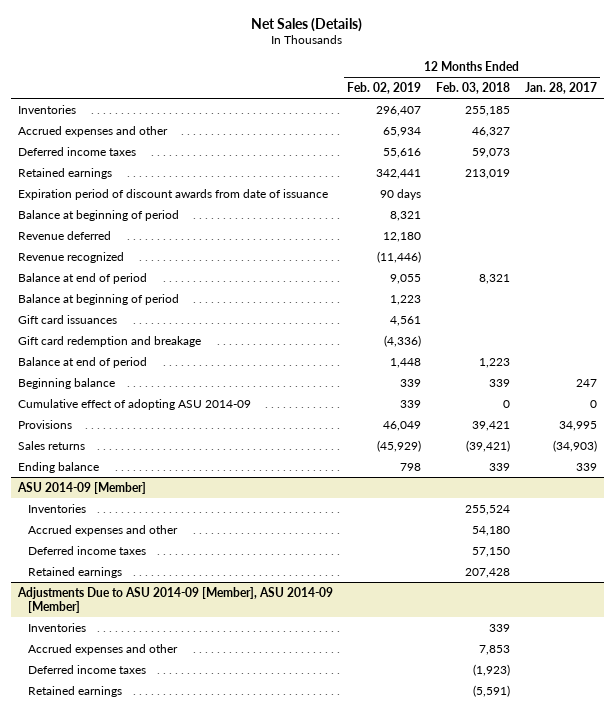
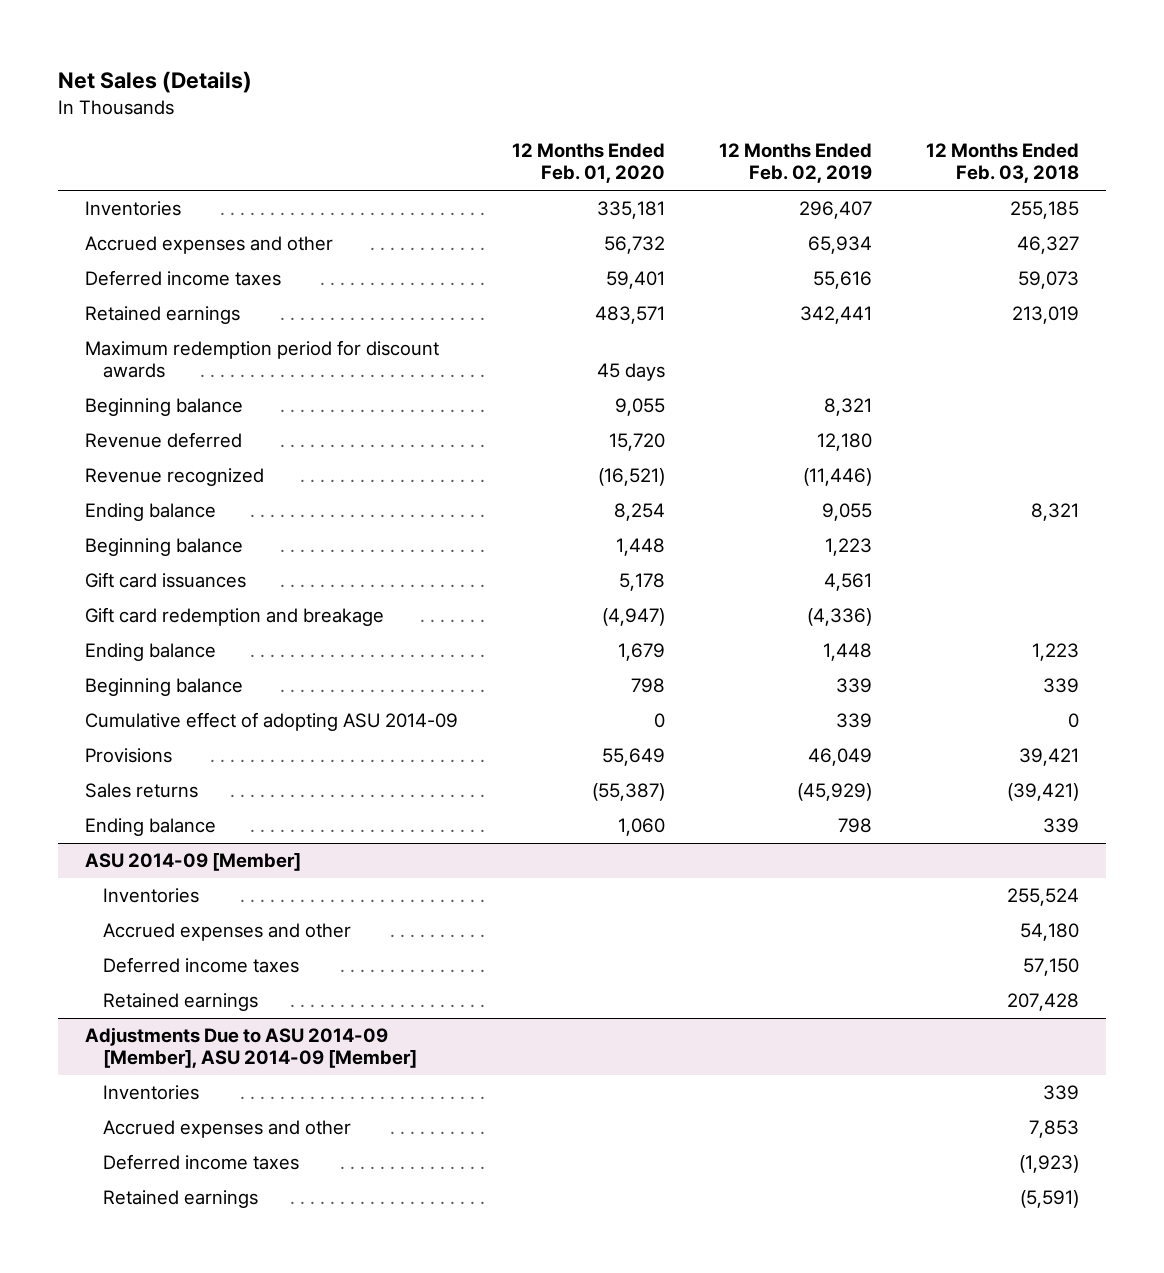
- | 12 Months Ended Feb. 02, 2019 | 12 Months Ended Feb. 03, 2018 | 12 Months Ended Jan. 28, 2017
+ | 12 Months Ended Feb. 01, 2020 | 12 Months Ended Feb. 02, 2019 | 12 Months Ended Feb. 03, 2018
- Expiration period of discount awards from date of issuance | 90 days | |
- Balance at beginning of period | 8,321 | |
+ Maximum redemption period for discount awards | 45 days | |
+ Beginning balance | 9,055 | 8,321 |
- Balance at end of period | 9,055 | 8,321 |
- Balance at beginning of period | 1,223 | |
+ Ending balance | 8,254 | 9,055 | 8,321
+ Beginning balance | 1,448 | 1,223 |
- Balance at end of period | 1,448 | 1,223 |
+ Ending balance | 1,679 | 1,448 | 1,223

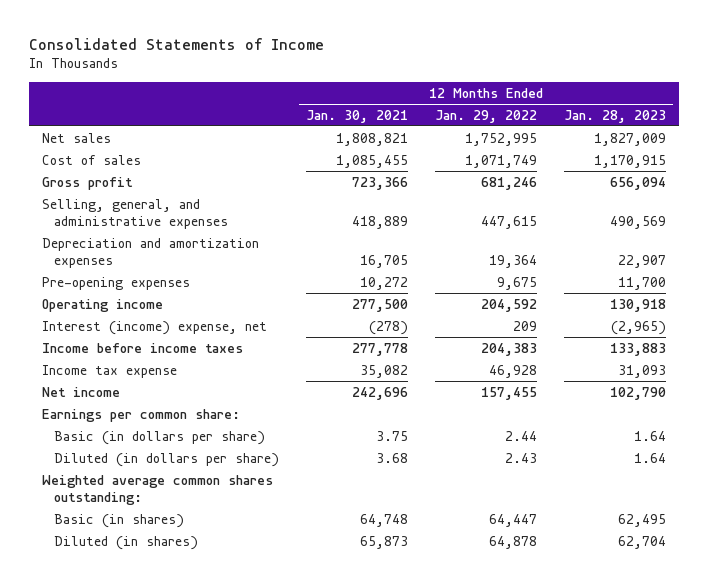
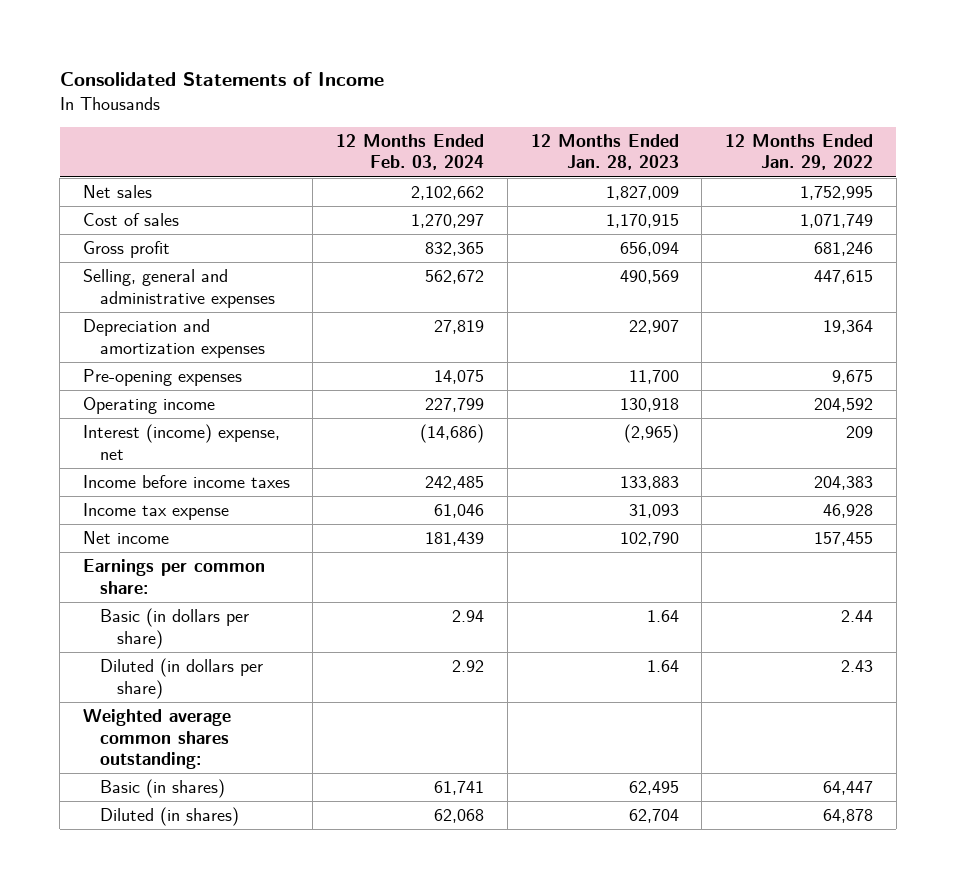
- | 12 Months Ended Jan. 30, 2021 | 12 Months Ended Jan. 29, 2022 | 12 Months Ended Jan. 28, 2023
+ | 12 Months Ended Feb. 03, 2024 | 12 Months Ended Jan. 28, 2023 | 12 Months Ended Jan. 29, 2022
- Selling, general, and administrative expenses | 418,889 | 447,615 | 490,569
+ Selling, general and administrative expenses | 562,672 | 490,569 | 447,615

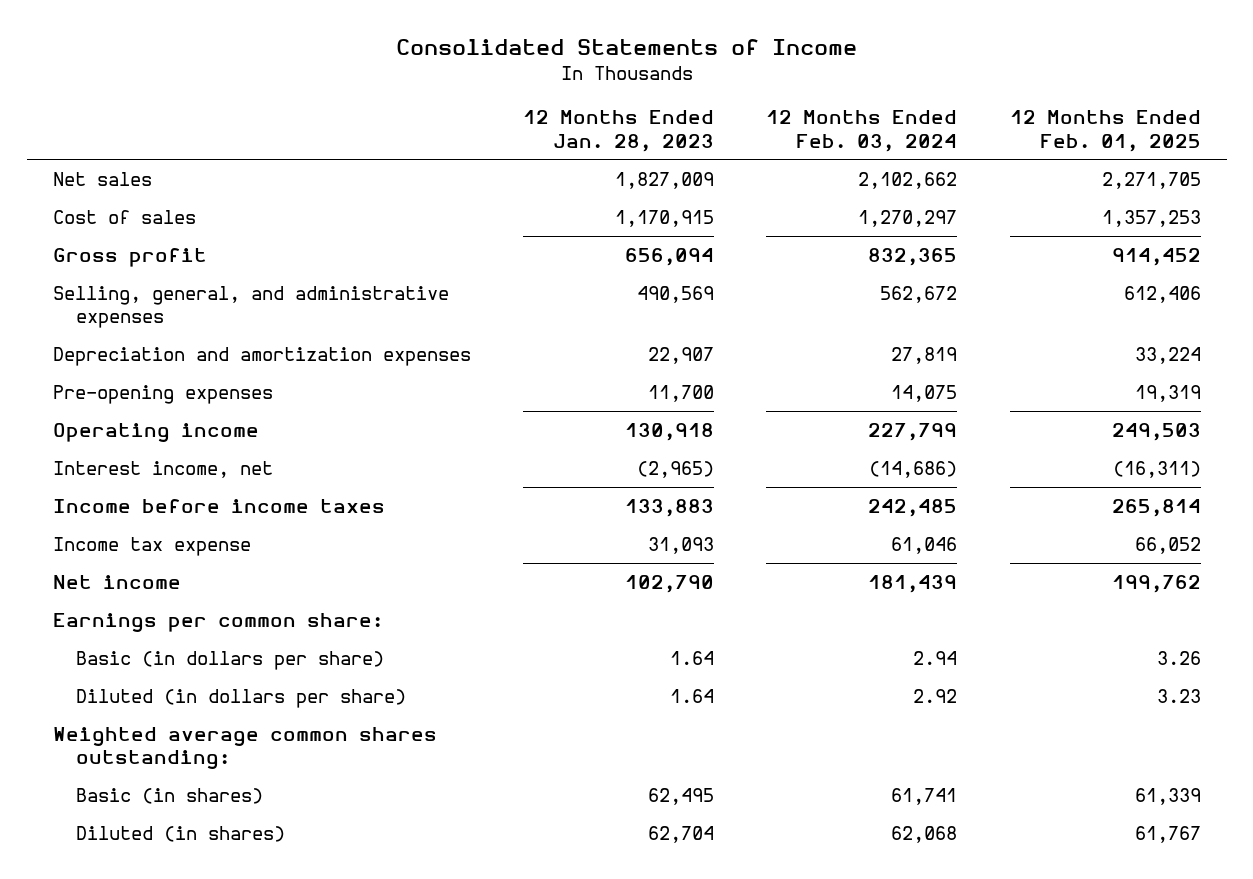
- | 12 Months Ended Feb. 03, 2024 | 12 Months Ended Jan. 28, 2023 | 12 Months Ended Jan. 29, 2022
+ | 12 Months Ended Jan. 28, 2023 | 12 Months Ended Feb. 03, 2024 | 12 Months Ended Feb. 01, 2025
- Selling, general and administrative expenses | 562,672 | 490,569 | 447,615
+ Selling, general, and administrative expenses | 490,569 | 562,672 | 612,406
- Interest (income) expense, net | (14,686) | (2,965) | 209
+ Interest income, net | (2,965) | (14,686) | (16,311)

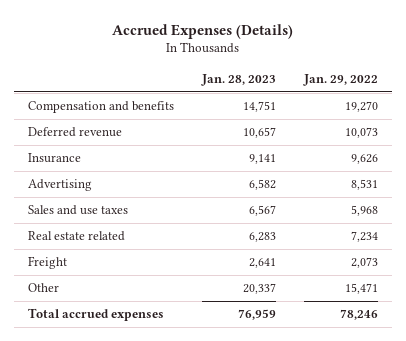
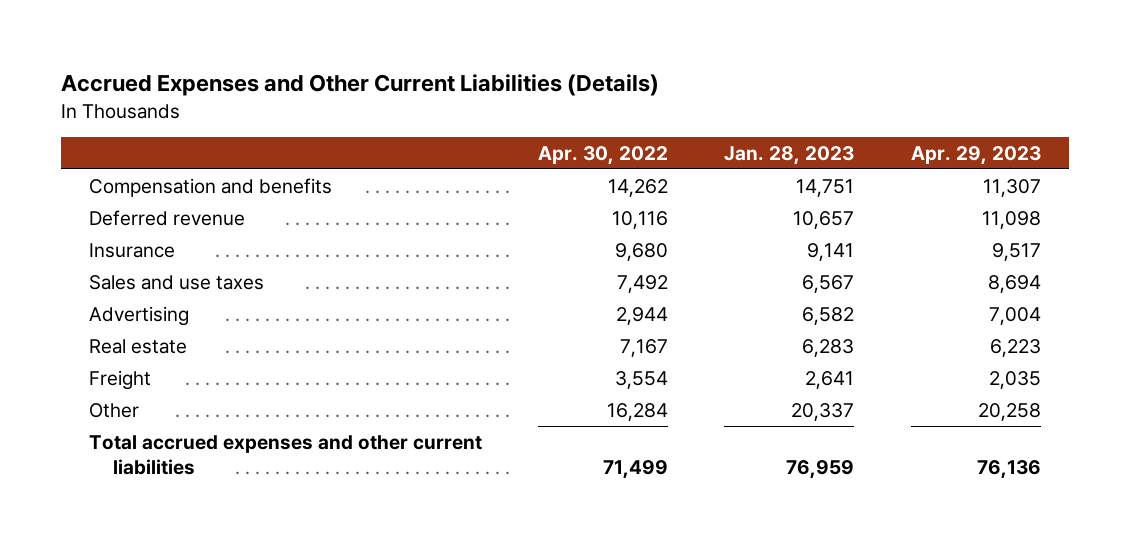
- Accrued Expenses (Details)
+ Accrued Expenses and Other Current Liabilities (Details)
- | Jan. 28, 2023 | Jan. 29, 2022
+ | Apr. 30, 2022 | Jan. 28, 2023 | Apr. 29, 2023
- Real estate related | 6,283 | 7,234
moved down: Advertising | 2,944 | 6,582 | 7,004
+ Real estate | 7,167 | 6,283 | 6,223
- Total accrued expenses | 76,959 | 78,246
+ Total accrued expenses and other current liabilities | 71,499 | 76,959 | 76,136

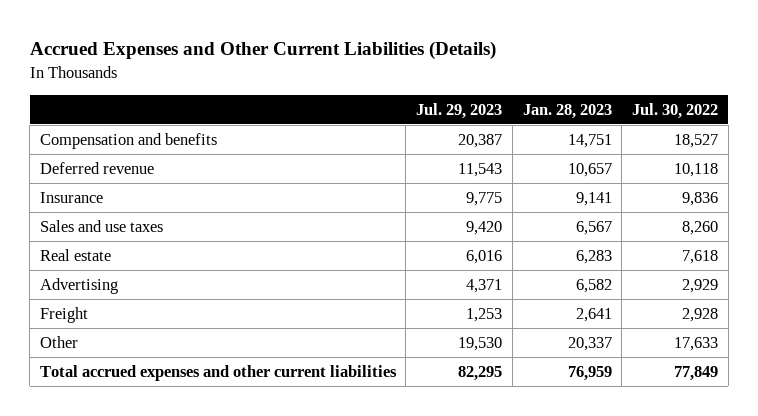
- | Apr. 30, 2022 | Jan. 28, 2023 | Apr. 29, 2023
+ | Jul. 29, 2023 | Jan. 28, 2023 | Jul. 30, 2022
moved down: Advertising | 4,371 | 6,582 | 2,929

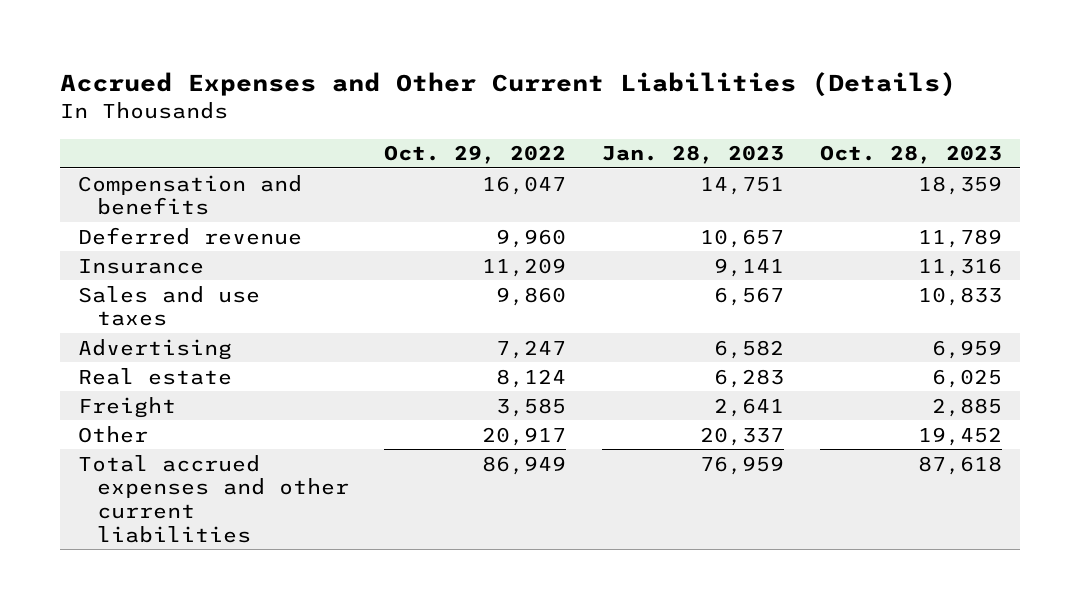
- | Jul. 29, 2023 | Jan. 28, 2023 | Jul. 30, 2022
+ | Oct. 29, 2022 | Jan. 28, 2023 | Oct. 28, 2023
moved down: Real estate | 8,124 | 6,283 | 6,025

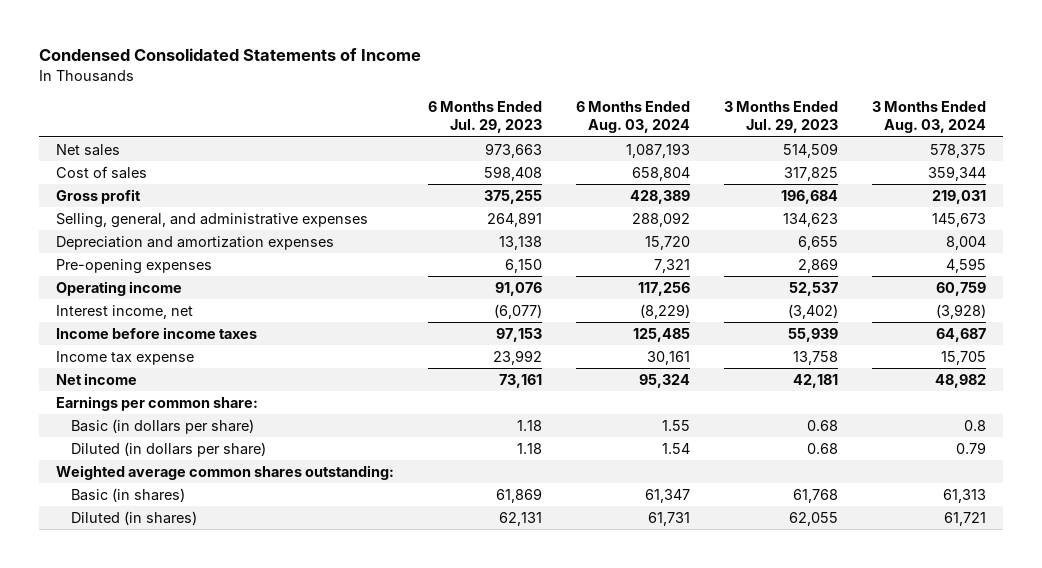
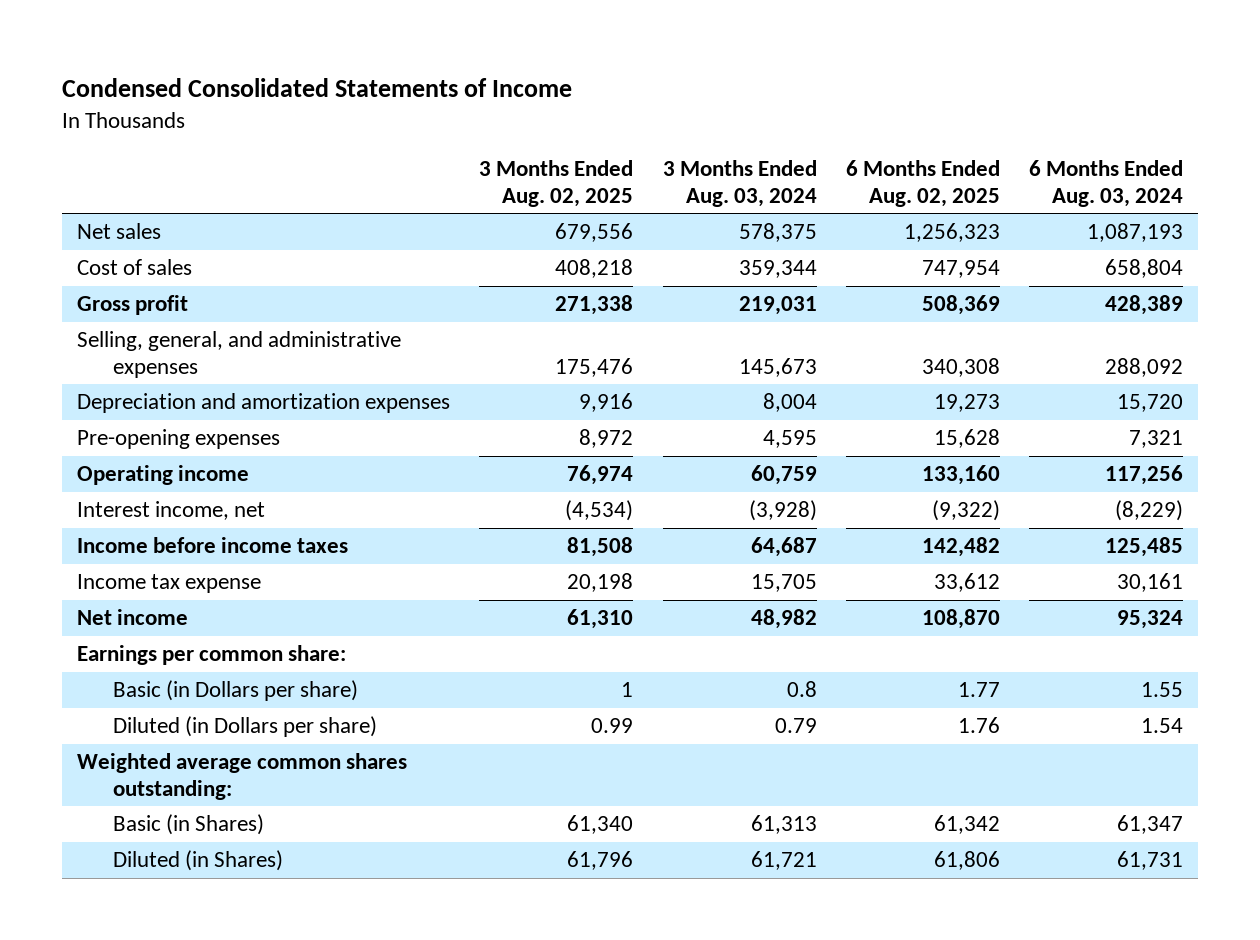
- | 6 Months Ended Jul. 29, 2023 | 6 Months Ended Aug. 03, 2024 | 3 Months Ended Jul. 29, 2023 | 3 Months Ended Aug. 03, 2024
+ | 3 Months Ended Aug. 02, 2025 | 3 Months Ended Aug. 03, 2024 | 6 Months Ended Aug. 02, 2025 | 6 Months Ended Aug. 03, 2024
- Basic (in dollars per share) | 1.18 | 1.55 | 0.68 | 0.8
- Diluted (in dollars per share) | 1.18 | 1.54 | 0.68 | 0.79
+ Basic (in Dollars per share) | 1 | 0.8 | 1.77 | 1.55
+ Diluted (in Dollars per share) | 0.99 | 0.79 | 1.76 | 1.54
- Basic (in shares) | 61,869 | 61,347 | 61,768 | 61,313
- Diluted (in shares) | 62,131 | 61,731 | 62,055 | 61,721
+ Basic (in Shares) | 61,340 | 61,313 | 61,342 | 61,347
+ Diluted (in Shares) | 61,796 | 61,721 | 61,806 | 61,731

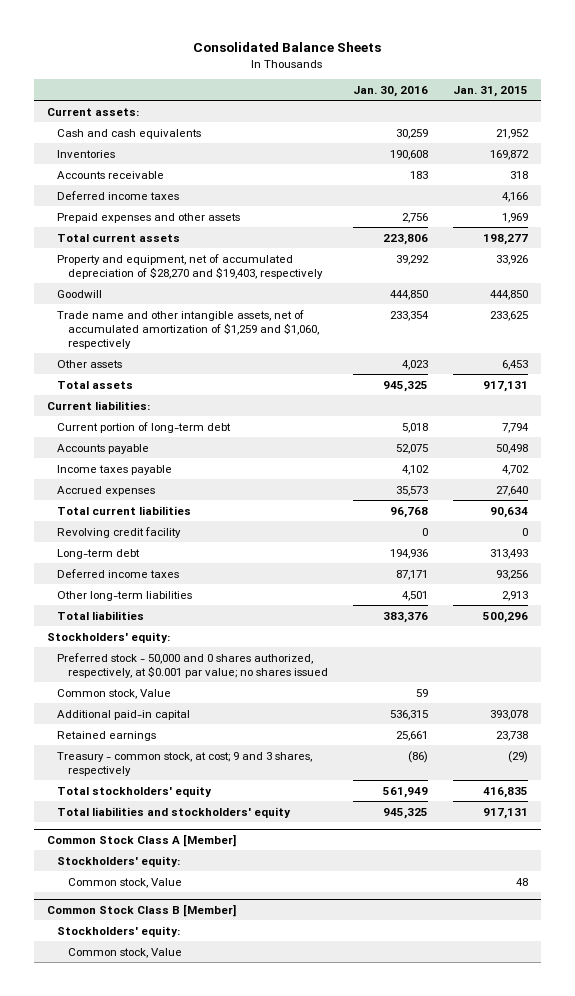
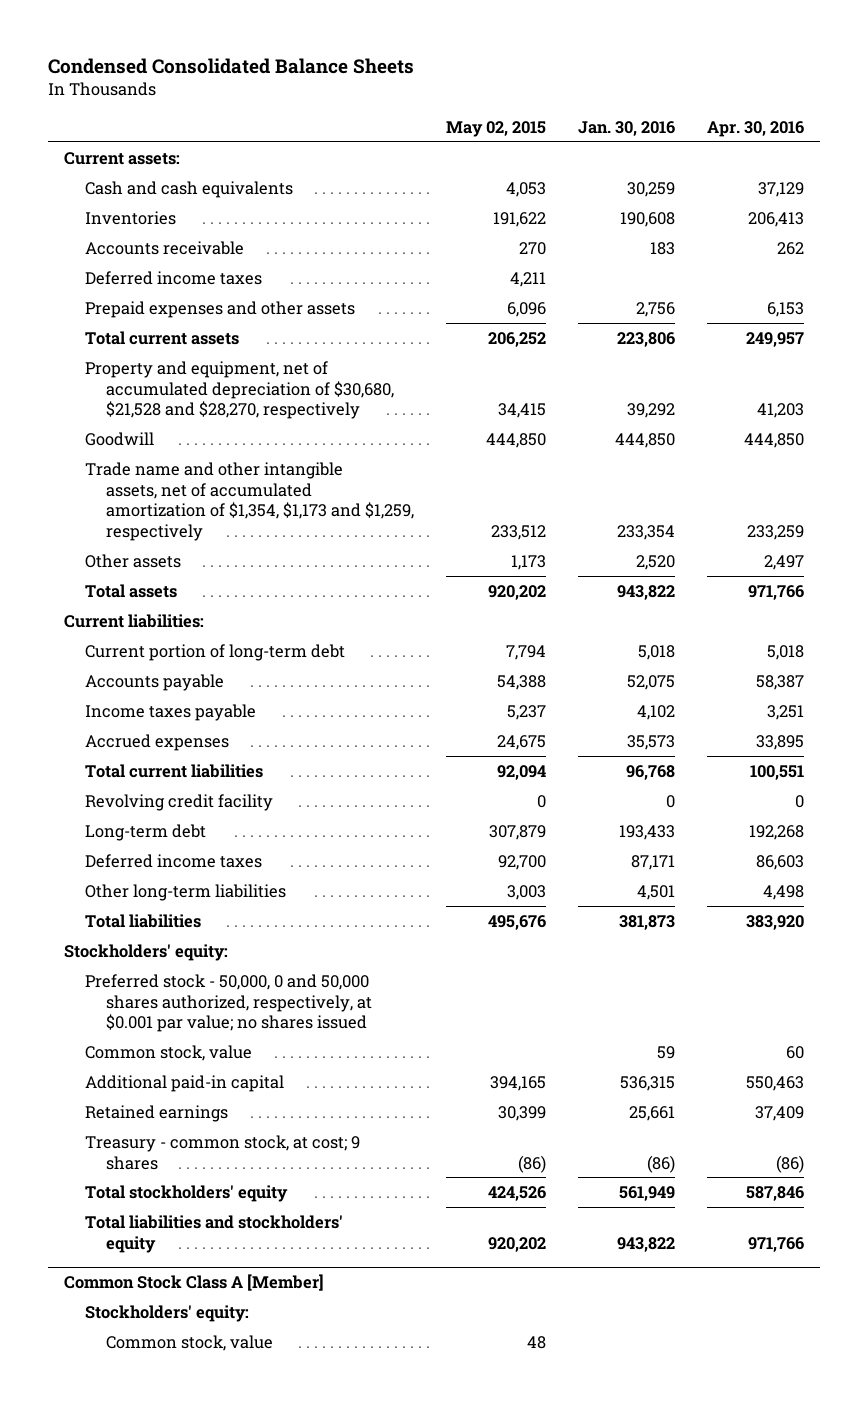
- Consolidated Balance Sheets
+ Condensed Consolidated Balance Sheets
- | Jan. 30, 2016 | Jan. 31, 2015
+ | May 02, 2015 | Jan. 30, 2016 | Apr. 30, 2016
- Property and equipment, net of accumulated depreciation of $28,270 and $19,403, respectively | 39,292 | 33,926
+ Property and equipment, net of accumulated depreciation of $30,680, $21,528 and $28,270, respectively | 34,415 | 39,292 | 41,203
- Trade name and other intangible assets, net of accumulated amortization of $1,259 and $1,060, respectively | 233,354 | 233,625
- Other assets | 4,023 | 6,453
- Total assets | 945,325 | 917,131
+ Trade name and other intangible assets, net of accumulated amortization of $1,354, $1,173 and $1,259, respectively | 233,512 | 233,354 | 233,259
+ Other assets | 1,173 | 2,520 | 2,497
+ Total assets | 920,202 | 943,822 | 971,766
- Long-term debt | 194,936 | 313,493
+ Long-term debt | 307,879 | 193,433 | 192,268
- Total liabilities | 383,376 | 500,296
+ Total liabilities | 495,676 | 381,873 | 383,920
- Preferred stock - 50,000 and 0 shares authorized, respectively, at $0.001 par value; no shares issued
- Common stock, Value | 59 |
+ Preferred stock - 50,000, 0 and 50,000 shares authorized, respectively, at $0.001 par value; no shares issued
+ Common stock, value | | 59 | 60
- Treasury - common stock, at cost; 9 and 3 shares, respectively | (86) | (29)
+ Treasury - common stock, at cost; 9 shares | (86) | (86) | (86)
- Total liabilities and stockholders' equity | 945,325 | 917,131
+ Total liabilities and stockholders' equity | 920,202 | 943,822 | 971,766
@ Common Stock Class A [Member]
- Common stock, Value | | 48
- Common Stock Class B [Member]
- Stockholders' equity:
- Common stock, Value
@ Common Stock Class A [Member]
+ Common stock, value | 48 | |

